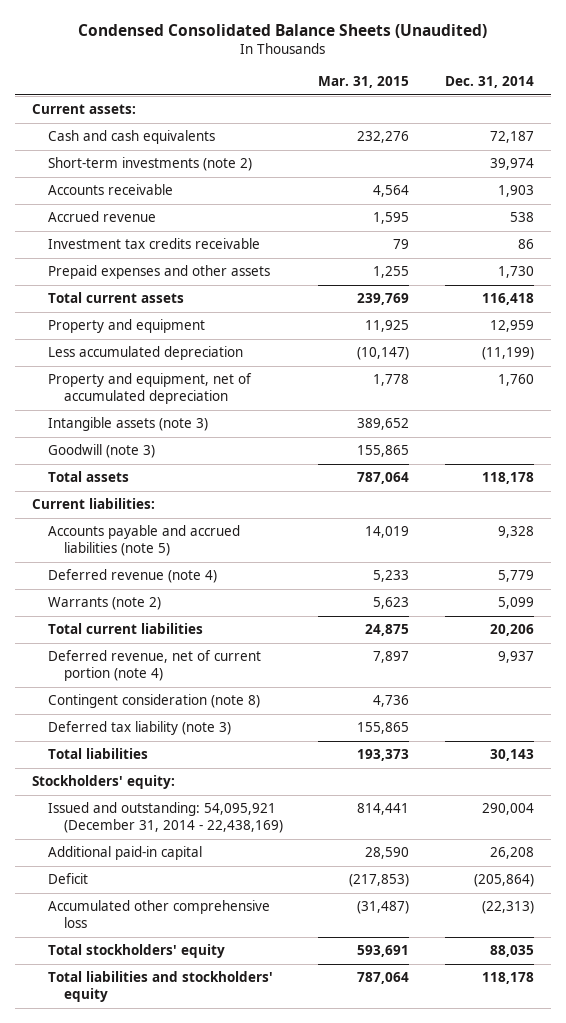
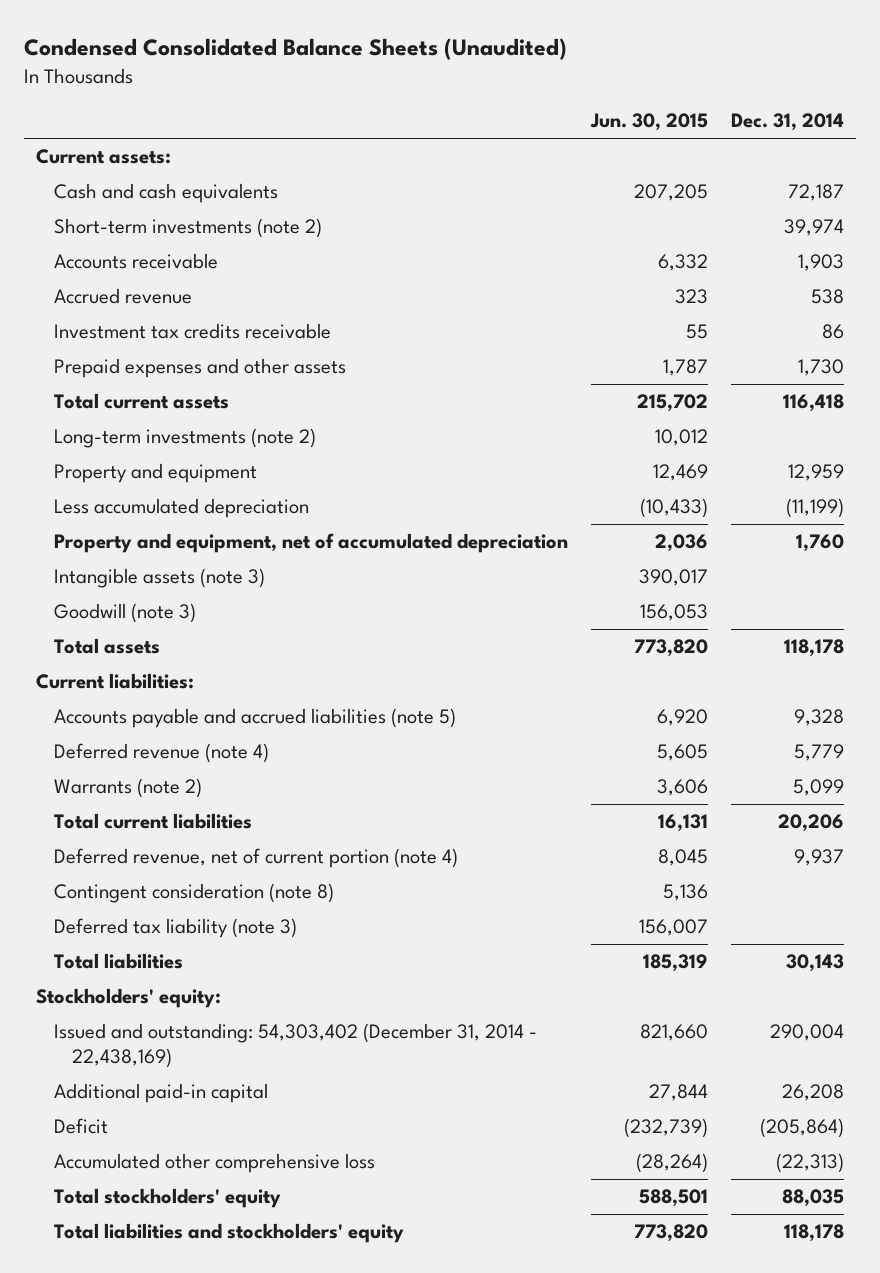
- | Mar. 31, 2015 | Dec. 31, 2014
+ | Jun. 30, 2015 | Dec. 31, 2014
+ Long-term investments (note 2) | 10,012 |
- Issued and outstanding: 54,095,921 (December 31, 2014 - 22,438,169) | 814,441 | 290,004
+ Issued and outstanding: 54,303,402 (December 31, 2014 - 22,438,169) | 821,660 | 290,004

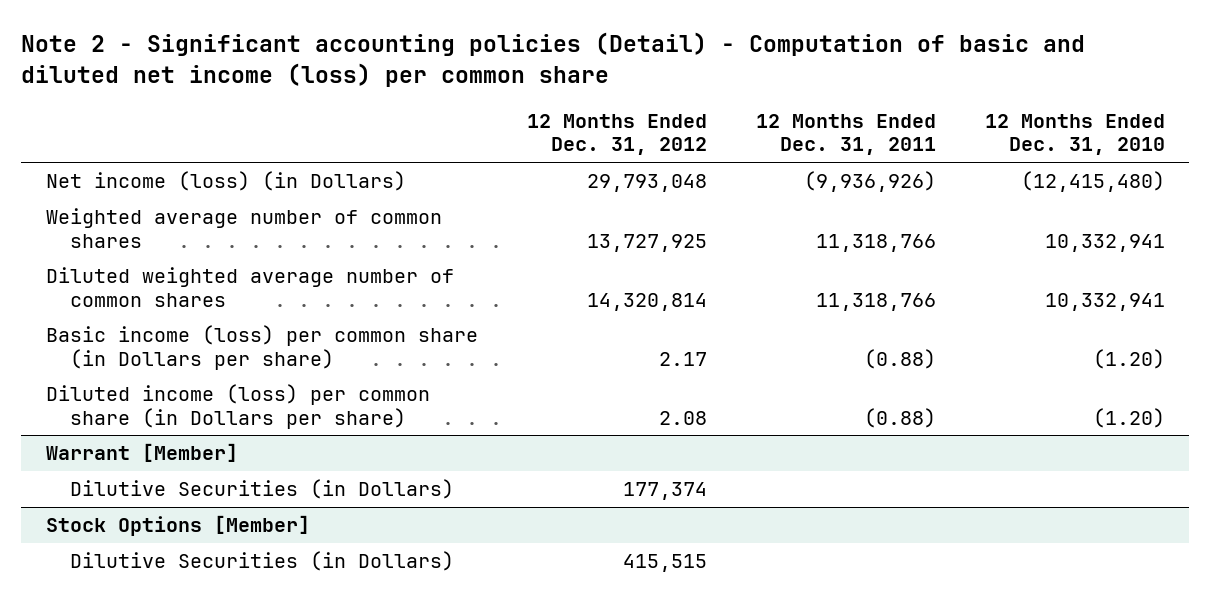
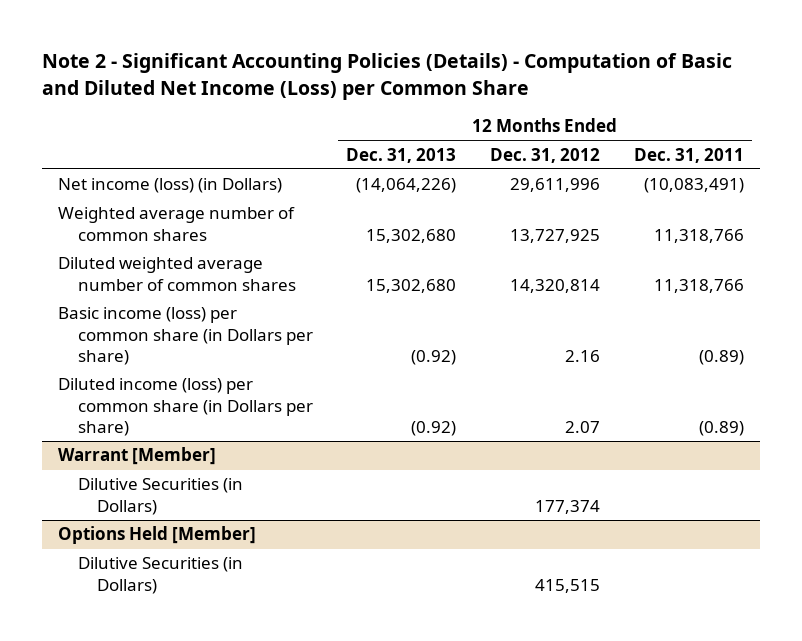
- Note 2 - Significant accounting policies (Detail) - Computation of basic and diluted net income (loss) per common share
+ Note 2 - Significant Accounting Policies (Details) - Computation of Basic and Diluted Net Income (Loss) per Common Share
- | 12 Months Ended Dec. 31, 2012 | 12 Months Ended Dec. 31, 2011 | 12 Months Ended Dec. 31, 2010
+ | 12 Months Ended Dec. 31, 2013 | 12 Months Ended Dec. 31, 2012 | 12 Months Ended Dec. 31, 2011
- Net income (loss) (in Dollars) | 29,793,048 | (9,936,926) | (12,415,480)
+ Net income (loss) (in Dollars) | (14,064,226) | 29,611,996 | (10,083,491)
- Basic income (loss) per common share (in Dollars per share) | 2.17 | (0.88) | (1.20)
- Diluted income (loss) per common share (in Dollars per share) | 2.08 | (0.88) | (1.20)
+ Basic income (loss) per common share (in Dollars per share) | (0.92) | 2.16 | (0.89)
+ Diluted income (loss) per common share (in Dollars per share) | (0.92) | 2.07 | (0.89)
- Stock Options [Member]
+ Options Held [Member]

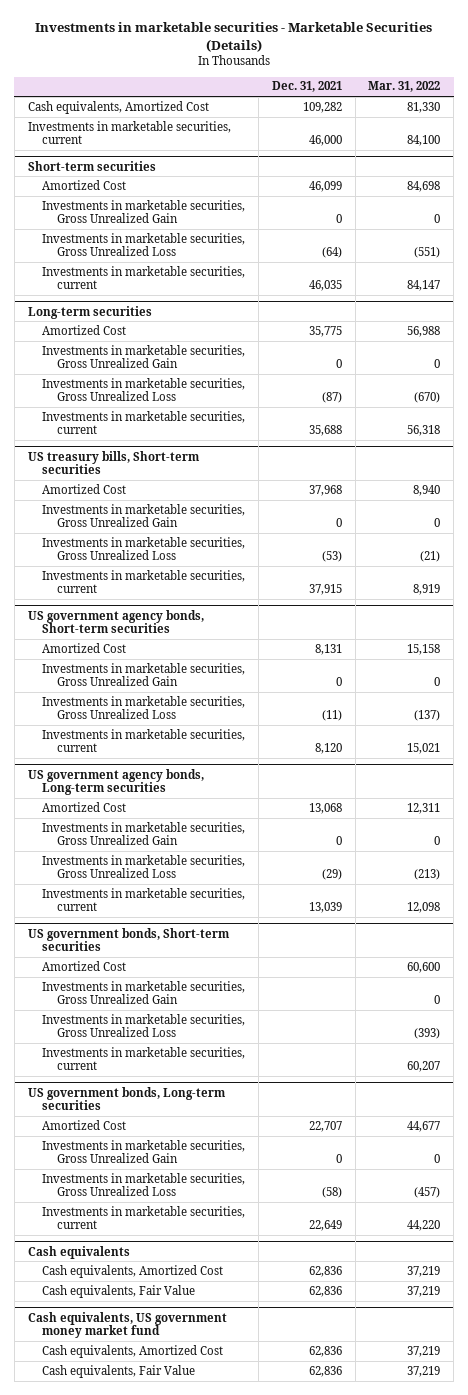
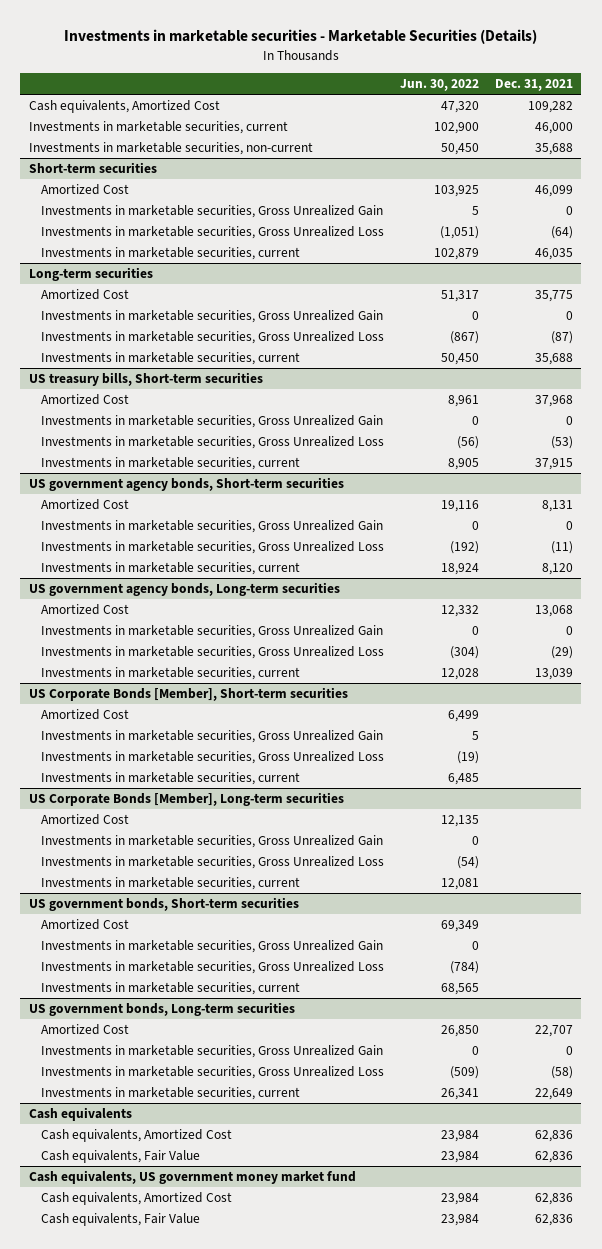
- | Dec. 31, 2021 | Mar. 31, 2022
+ | Jun. 30, 2022 | Dec. 31, 2021
+ Investments in marketable securities, non-current | 50,450 | 35,688
+ US Corporate Bonds [Member], Short-term securities
+ Amortized Cost | 6,499 |
+ Investments in marketable securities, Gross Unrealized Gain | 5 |
+ Investments in marketable securities, Gross Unrealized Loss | (19) |
+ Investments in marketable securities, current | 6,485 |
+ US Corporate Bonds [Member], Long-term securities
+ Amortized Cost | 12,135 |
+ Investments in marketable securities, Gross Unrealized Gain | 0 |
+ Investments in marketable securities, Gross Unrealized Loss | (54) |
+ Investments in marketable securities, current | 12,081 |

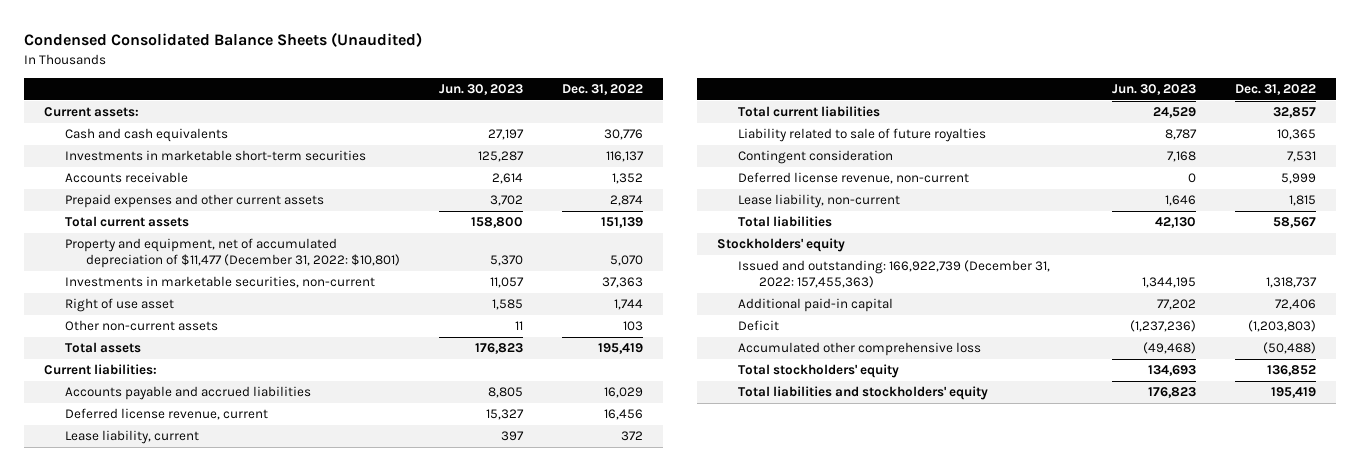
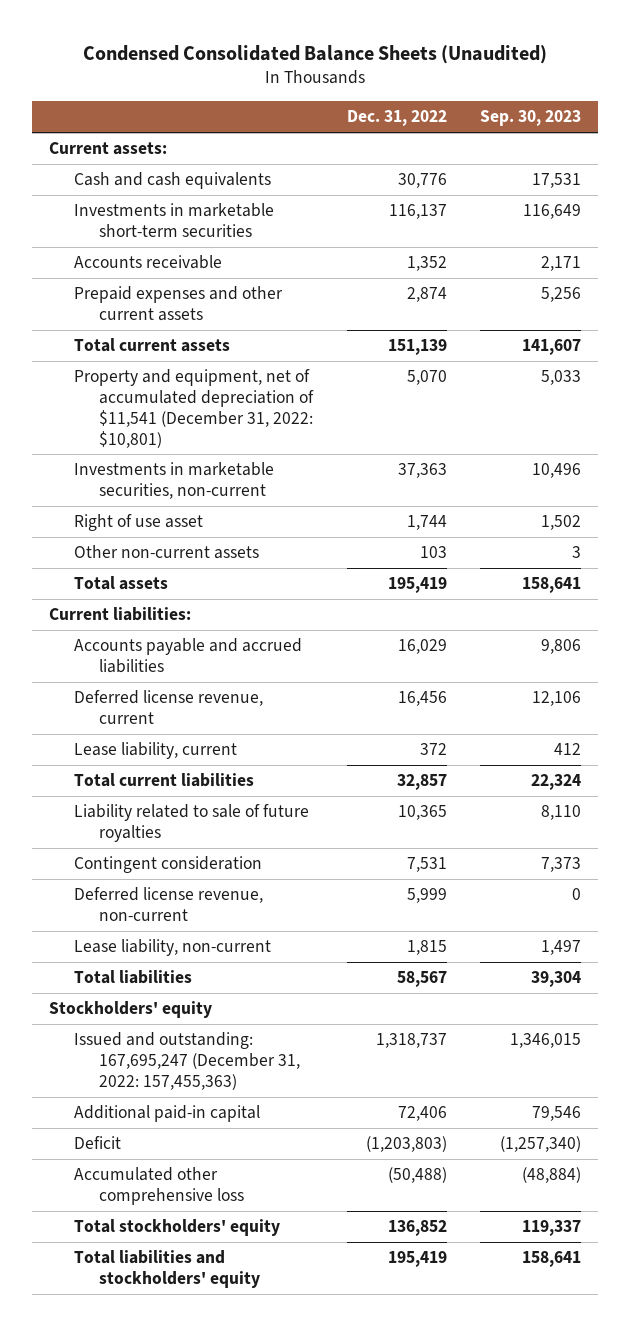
- | Jun. 30, 2023 | Dec. 31, 2022
+ | Dec. 31, 2022 | Sep. 30, 2023
- Property and equipment, net of accumulated depreciation of $11,477 (December 31, 2022: $10,801) | 5,370 | 5,070
+ Property and equipment, net of accumulated depreciation of $11,541 (December 31, 2022: $10,801) | 5,070 | 5,033
- Issued and outstanding: 166,922,739 (December 31, 2022: 157,455,363) | 1,344,195 | 1,318,737
+ Issued and outstanding: 167,695,247 (December 31, 2022: 157,455,363) | 1,318,737 | 1,346,015

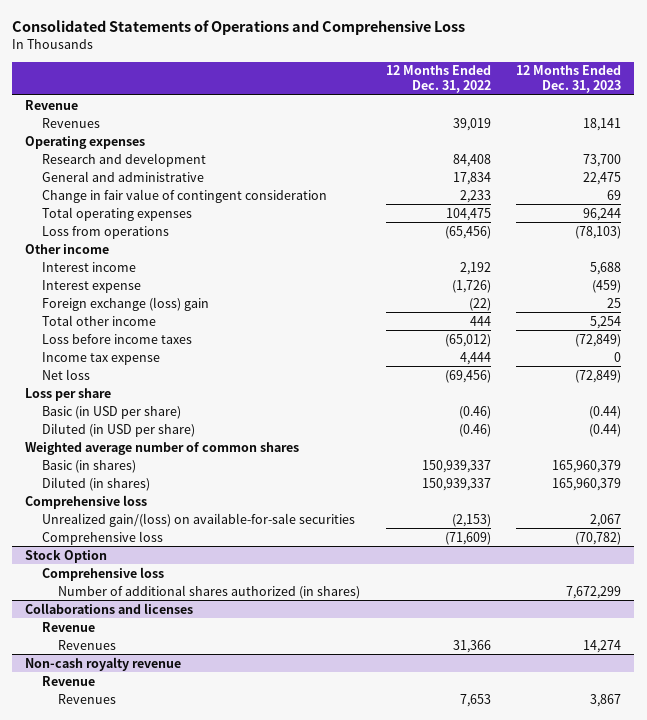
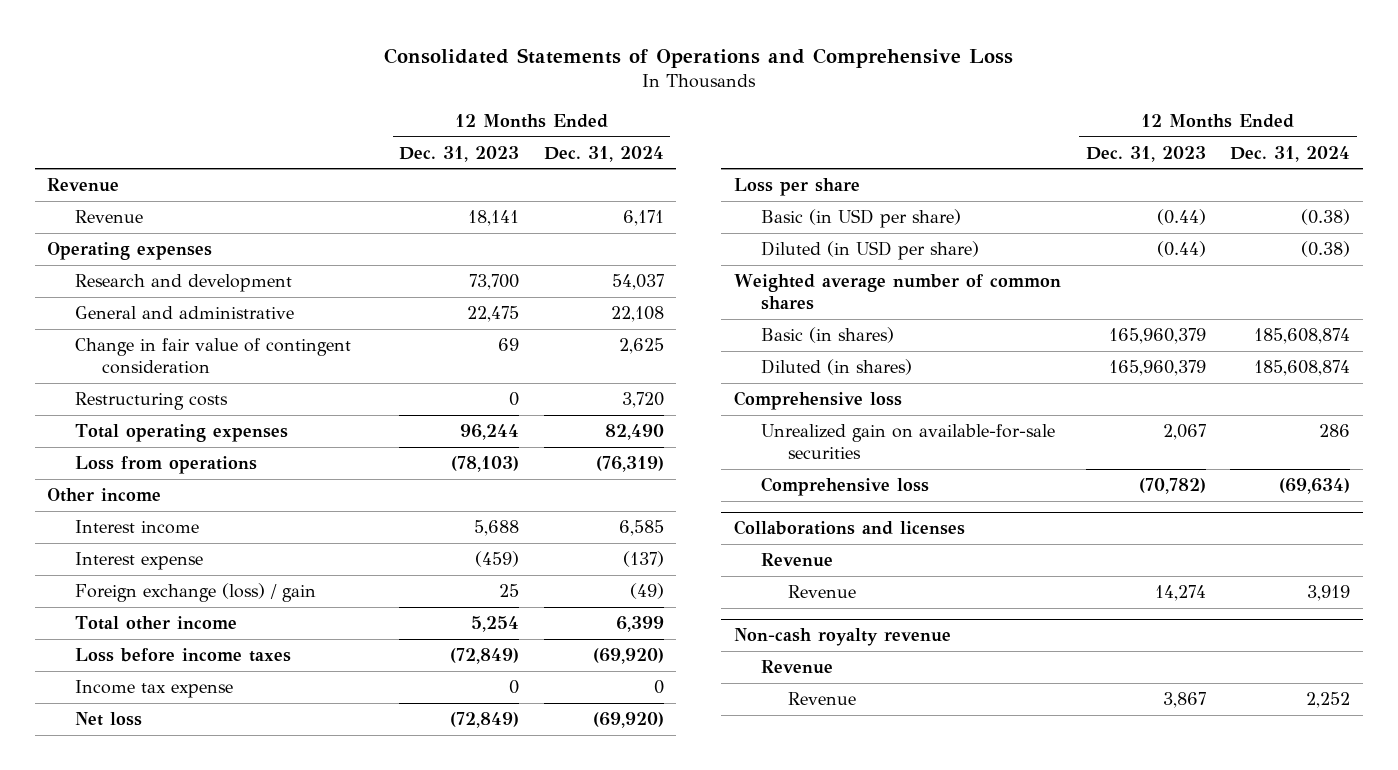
- | 12 Months Ended Dec. 31, 2022 | 12 Months Ended Dec. 31, 2023
+ | 12 Months Ended Dec. 31, 2023 | 12 Months Ended Dec. 31, 2024
- Revenues | 39,019 | 18,141
+ Revenue | 18,141 | 6,171
+ Restructuring costs | 0 | 3,720
- Foreign exchange (loss) gain | (22) | 25
+ Foreign exchange (loss) / gain | 25 | (49)
- Unrealized gain/(loss) on available-for-sale securities | (2,153) | 2,067
+ Unrealized gain on available-for-sale securities | 2,067 | 286
- Stock Option
- Comprehensive loss
- Number of additional shares authorized (in shares) | | 7,672,299
@ Collaborations and licenses
- Revenues | 31,366 | 14,274
+ Revenue | 14,274 | 3,919
@ Non-cash royalty revenue
- Revenues | 7,653 | 3,867
+ Revenue | 3,867 | 2,252

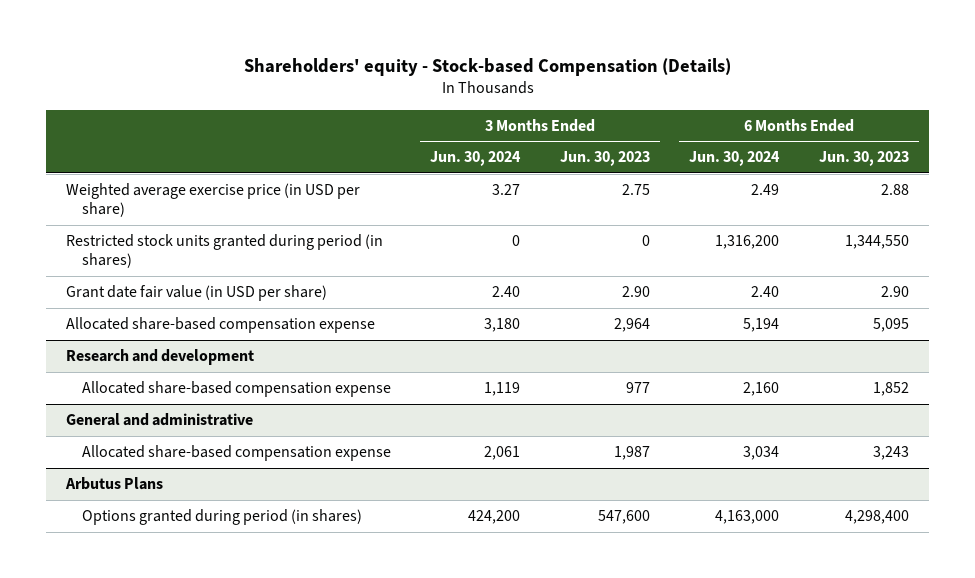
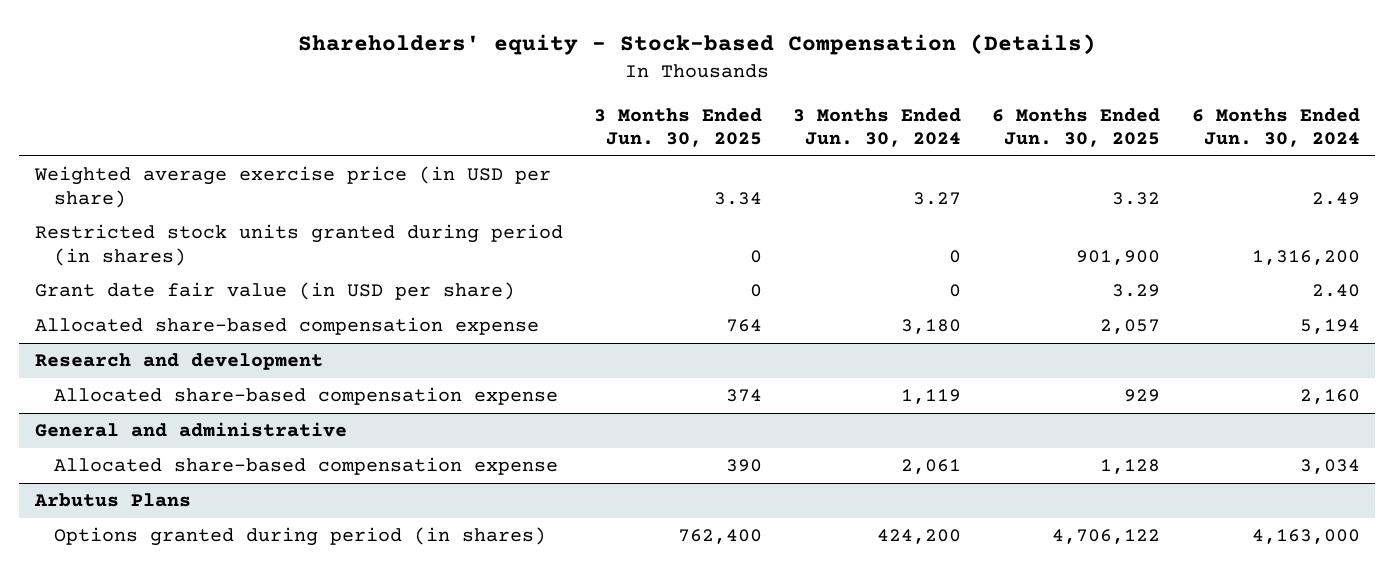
- | 3 Months Ended Jun. 30, 2024 | 3 Months Ended Jun. 30, 2023 | 6 Months Ended Jun. 30, 2024 | 6 Months Ended Jun. 30, 2023
+ | 3 Months Ended Jun. 30, 2025 | 3 Months Ended Jun. 30, 2024 | 6 Months Ended Jun. 30, 2025 | 6 Months Ended Jun. 30, 2024
- Grant date fair value (in USD per share) | 2.40 | 2.90 | 2.40 | 2.90
+ Grant date fair value (in USD per share) | 0 | 0 | 3.29 | 2.40

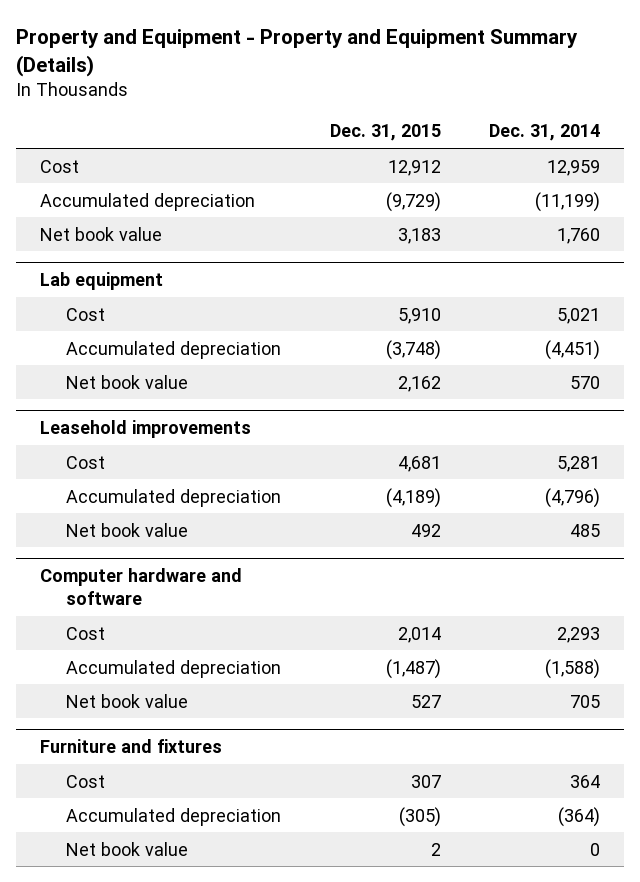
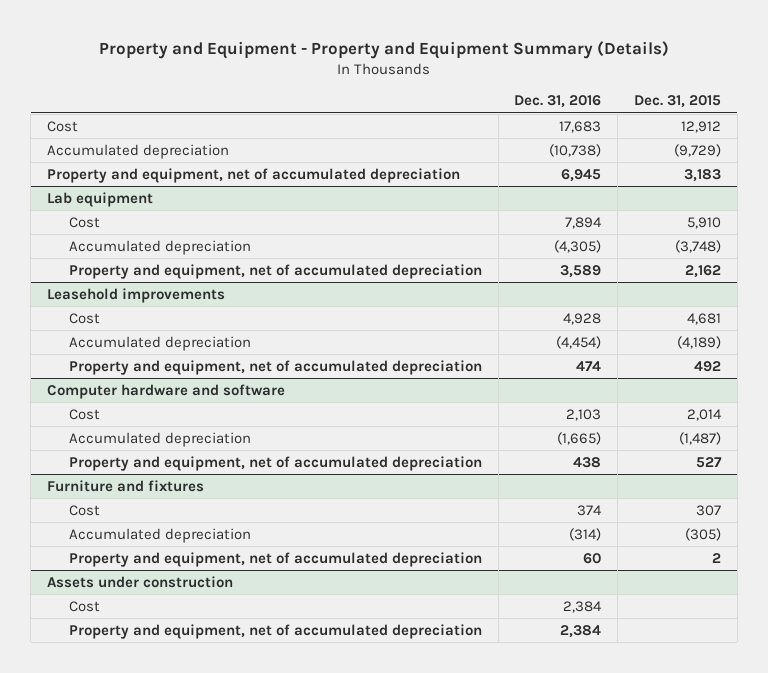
- | Dec. 31, 2015 | Dec. 31, 2014
+ | Dec. 31, 2016 | Dec. 31, 2015
- Net book value | 3,183 | 1,760
+ Property and equipment, net of accumulated depreciation | 6,945 | 3,183
@ Lab equipment
- Net book value | 2,162 | 570
+ Property and equipment, net of accumulated depreciation | 3,589 | 2,162
@ Leasehold improvements
- Net book value | 492 | 485
+ Property and equipment, net of accumulated depreciation | 474 | 492
@ Computer hardware and software
- Net book value | 527 | 705
+ Property and equipment, net of accumulated depreciation | 438 | 527
@ Furniture and fixtures
- Net book value | 2 | 0
+ Property and equipment, net of accumulated depreciation | 60 | 2
+ Assets under construction
+ Cost | 2,384 |
+ Property and equipment, net of accumulated depreciation | 2,384 |

